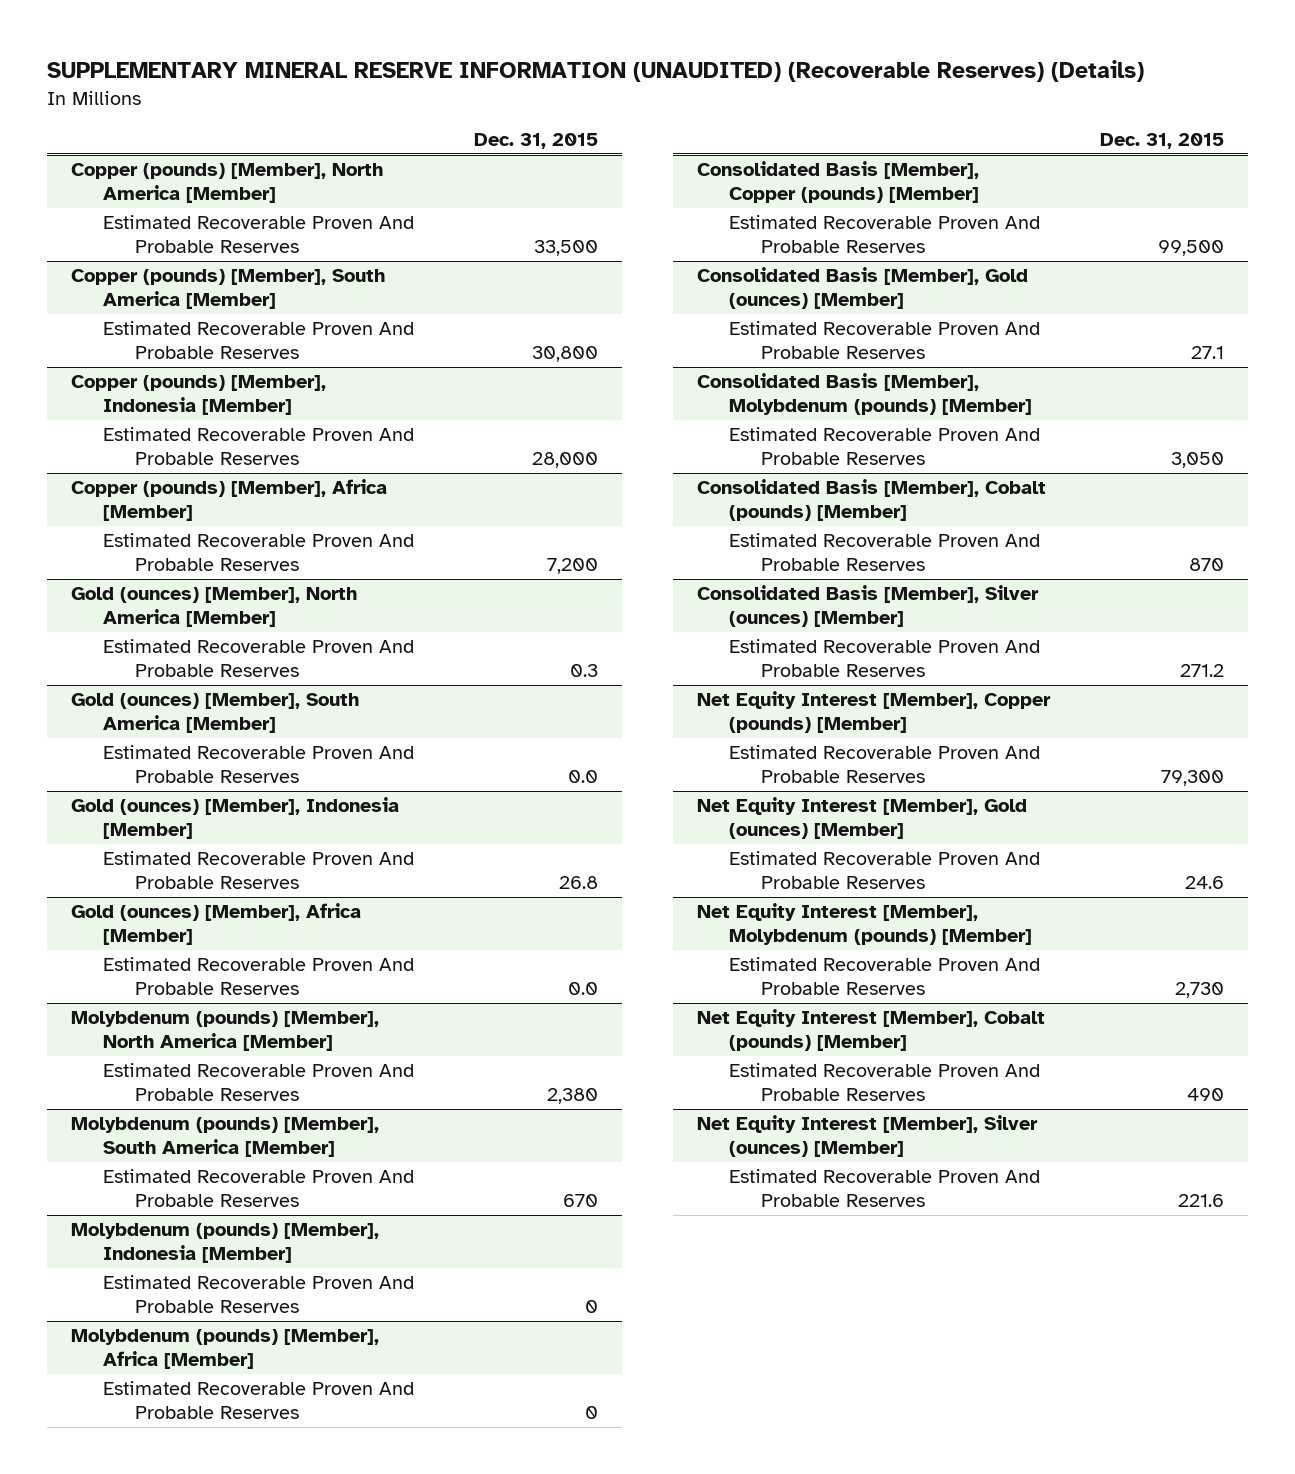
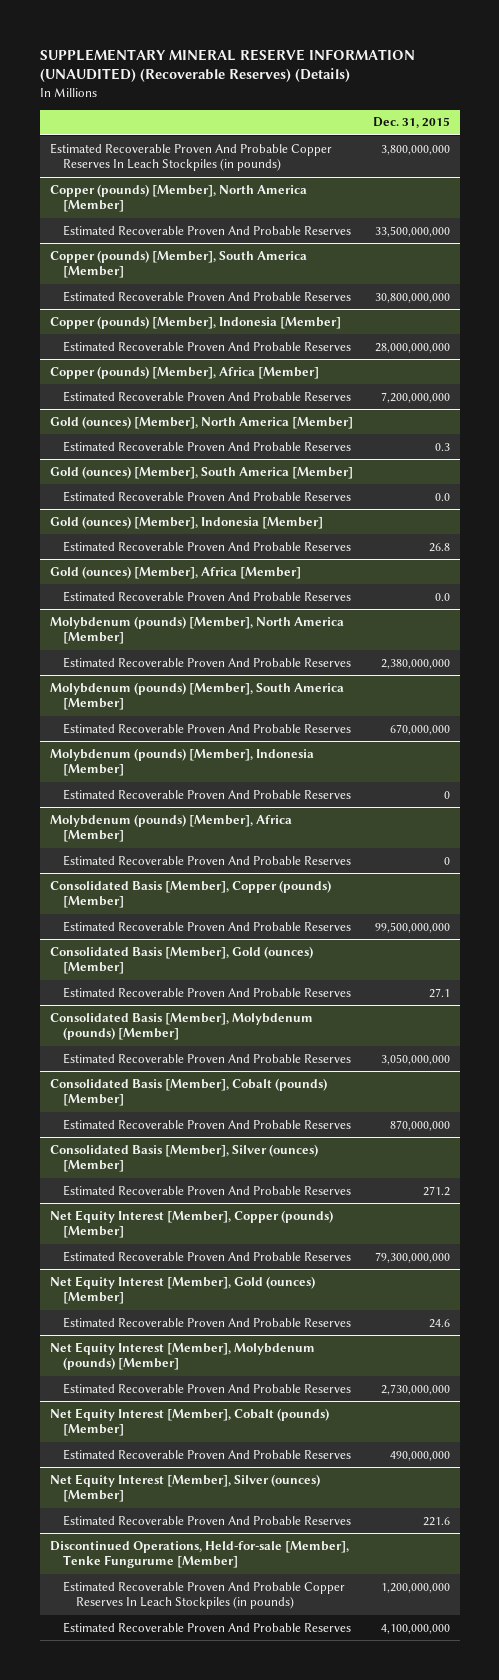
+ Estimated Recoverable Proven And Probable Copper Reserves In Leach Stockpiles (in pounds) | 3,800,000,000
@ Copper (pounds) [Member], North America [Member]
- Estimated Recoverable Proven And Probable Reserves | 33,500
+ Estimated Recoverable Proven And Probable Reserves | 33,500,000,000
@ Copper (pounds) [Member], South America [Member]
- Estimated Recoverable Proven And Probable Reserves | 30,800
+ Estimated Recoverable Proven And Probable Reserves | 30,800,000,000
@ Copper (pounds) [Member], Indonesia [Member]
- Estimated Recoverable Proven And Probable Reserves | 28,000
+ Estimated Recoverable Proven And Probable Reserves | 28,000,000,000
@ Copper (pounds) [Member], Africa [Member]
- Estimated Recoverable Proven And Probable Reserves | 7,200
+ Estimated Recoverable Proven And Probable Reserves | 7,200,000,000
@ Molybdenum (pounds) [Member], North America [Member]
- Estimated Recoverable Proven And Probable Reserves | 2,380
+ Estimated Recoverable Proven And Probable Reserves | 2,380,000,000
@ Molybdenum (pounds) [Member], South America [Member]
- Estimated Recoverable Proven And Probable Reserves | 670
+ Estimated Recoverable Proven And Probable Reserves | 670,000,000
@ Consolidated Basis [Member], Copper (pounds) [Member]
- Estimated Recoverable Proven And Probable Reserves | 99,500
+ Estimated Recoverable Proven And Probable Reserves | 99,500,000,000
@ Consolidated Basis [Member], Molybdenum (pounds) [Member]
- Estimated Recoverable Proven And Probable Reserves | 3,050
+ Estimated Recoverable Proven And Probable Reserves | 3,050,000,000
@ Consolidated Basis [Member], Cobalt (pounds) [Member]
- Estimated Recoverable Proven And Probable Reserves | 870
+ Estimated Recoverable Proven And Probable Reserves | 870,000,000
@ Net Equity Interest [Member], Copper (pounds) [Member]
- Estimated Recoverable Proven And Probable Reserves | 79,300
+ Estimated Recoverable Proven And Probable Reserves | 79,300,000,000
@ Net Equity Interest [Member], Molybdenum (pounds) [Member]
- Estimated Recoverable Proven And Probable Reserves | 2,730
+ Estimated Recoverable Proven And Probable Reserves | 2,730,000,000
@ Net Equity Interest [Member], Cobalt (pounds) [Member]
- Estimated Recoverable Proven And Probable Reserves | 490
+ Estimated Recoverable Proven And Probable Reserves | 490,000,000
+ Discontinued Operations, Held-for-sale [Member], Tenke Fungurume [Member]
+ Estimated Recoverable Proven And Probable Copper Reserves In Leach Stockpiles (in pounds) | 1,200,000,000
+ Estimated Recoverable Proven And Probable Reserves | 4,100,000,000

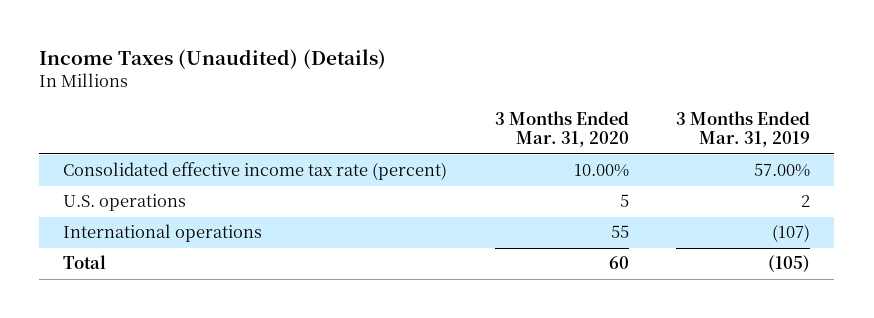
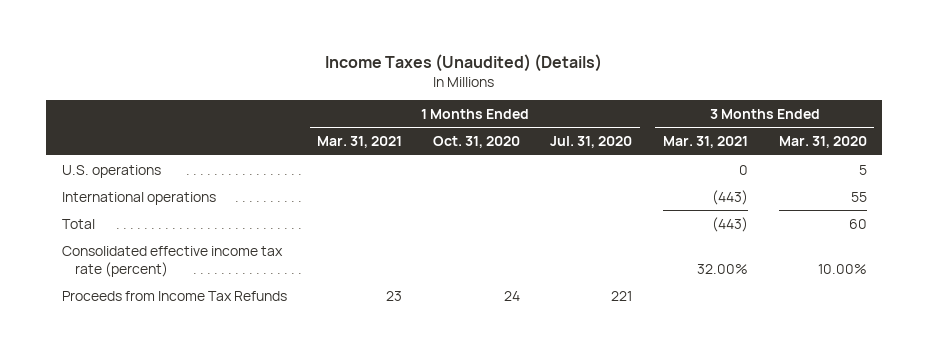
- | 3 Months Ended Mar. 31, 2020 | 3 Months Ended Mar. 31, 2019
+ | 1 Months Ended Mar. 31, 2021 | 1 Months Ended Oct. 31, 2020 | 1 Months Ended Jul. 31, 2020 | 3 Months Ended Mar. 31, 2021 | 3 Months Ended Mar. 31, 2020
moved down: Consolidated effective income tax rate (percent) | | | | 32.00% | 10.00%
+ Proceeds from Income Tax Refunds | 23 | 24 | 221 | |

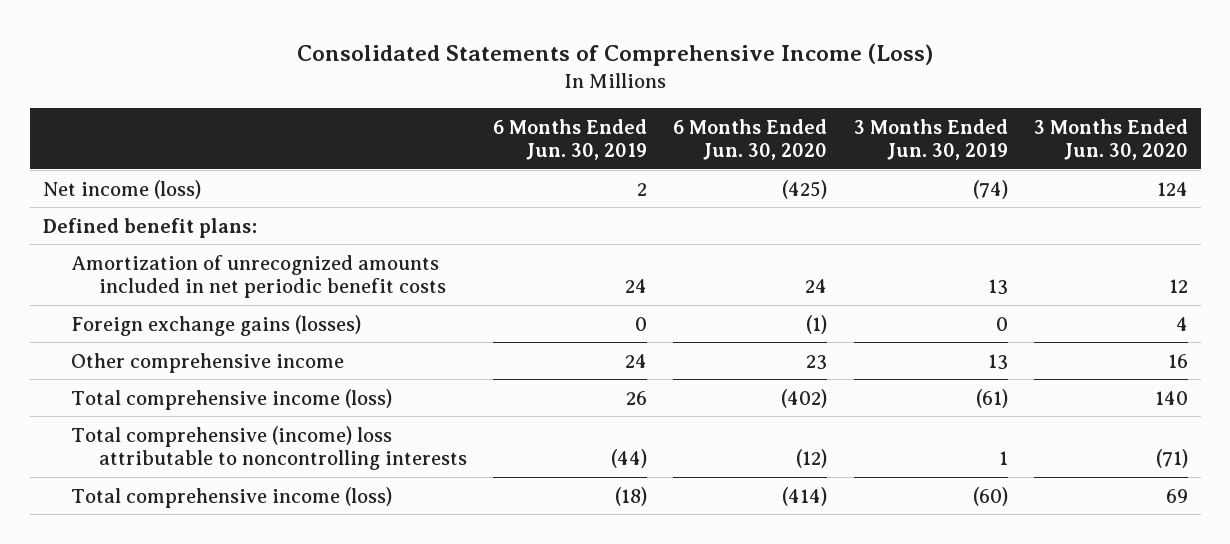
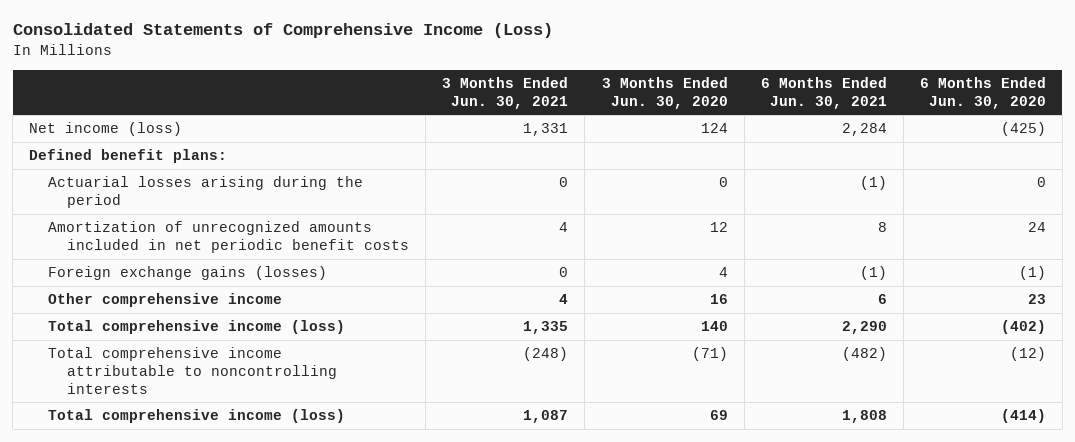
- | 6 Months Ended Jun. 30, 2019 | 6 Months Ended Jun. 30, 2020 | 3 Months Ended Jun. 30, 2019 | 3 Months Ended Jun. 30, 2020
+ | 3 Months Ended Jun. 30, 2021 | 3 Months Ended Jun. 30, 2020 | 6 Months Ended Jun. 30, 2021 | 6 Months Ended Jun. 30, 2020
+ Actuarial losses arising during the period | 0 | 0 | (1) | 0
- Total comprehensive (income) loss attributable to noncontrolling interests | (44) | (12) | 1 | (71)
+ Total comprehensive income attributable to noncontrolling interests | (248) | (71) | (482) | (12)

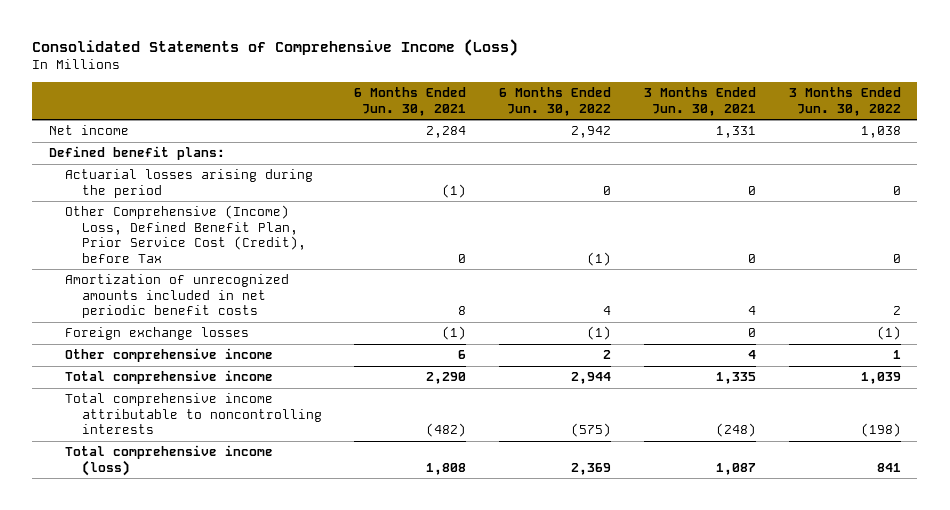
- | 3 Months Ended Jun. 30, 2021 | 3 Months Ended Jun. 30, 2020 | 6 Months Ended Jun. 30, 2021 | 6 Months Ended Jun. 30, 2020
+ | 6 Months Ended Jun. 30, 2021 | 6 Months Ended Jun. 30, 2022 | 3 Months Ended Jun. 30, 2021 | 3 Months Ended Jun. 30, 2022
- Net income (loss) | 1,331 | 124 | 2,284 | (425)
+ Net income | 2,284 | 2,942 | 1,331 | 1,038
+ Other Comprehensive (Income) Loss, Defined Benefit Plan, Prior Service Cost (Credit), before Tax | 0 | (1) | 0 | 0
- Foreign exchange gains (losses) | 0 | 4 | (1) | (1)
+ Foreign exchange losses | (1) | (1) | 0 | (1)
- Total comprehensive income (loss) | 1,335 | 140 | 2,290 | (402)
+ Total comprehensive income | 2,290 | 2,944 | 1,335 | 1,039

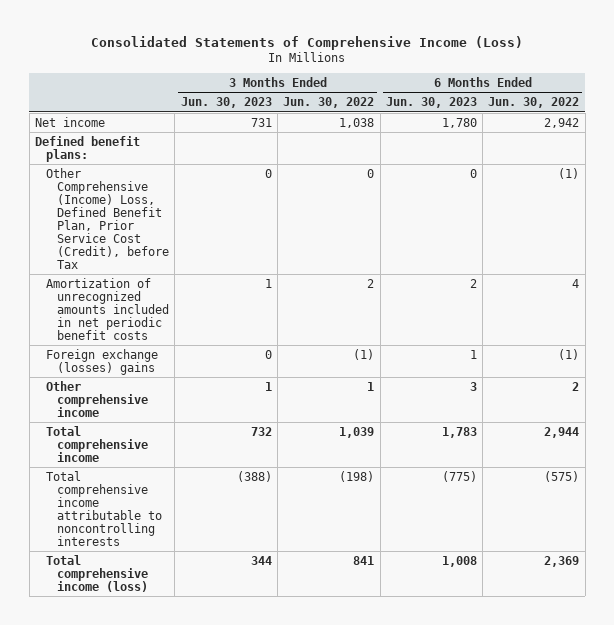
- | 6 Months Ended Jun. 30, 2021 | 6 Months Ended Jun. 30, 2022 | 3 Months Ended Jun. 30, 2021 | 3 Months Ended Jun. 30, 2022
+ | 3 Months Ended Jun. 30, 2023 | 3 Months Ended Jun. 30, 2022 | 6 Months Ended Jun. 30, 2023 | 6 Months Ended Jun. 30, 2022
- Actuarial losses arising during the period | (1) | 0 | 0 | 0
- Foreign exchange losses | (1) | (1) | 0 | (1)
+ Foreign exchange (losses) gains | 0 | (1) | 1 | (1)

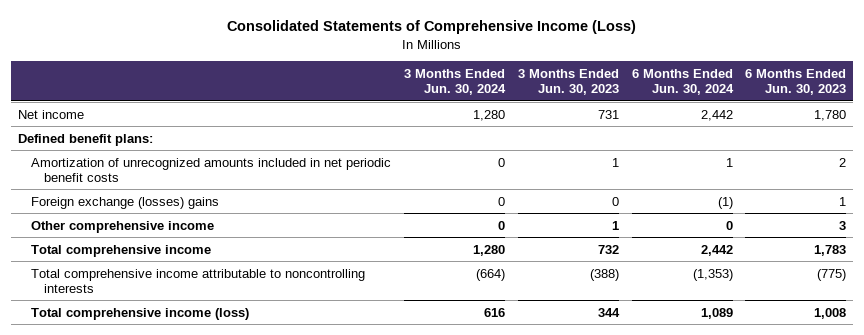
- | 3 Months Ended Jun. 30, 2023 | 3 Months Ended Jun. 30, 2022 | 6 Months Ended Jun. 30, 2023 | 6 Months Ended Jun. 30, 2022
+ | 3 Months Ended Jun. 30, 2024 | 3 Months Ended Jun. 30, 2023 | 6 Months Ended Jun. 30, 2024 | 6 Months Ended Jun. 30, 2023
- Other Comprehensive (Income) Loss, Defined Benefit Plan, Prior Service Cost (Credit), before Tax | 0 | 0 | 0 | (1)

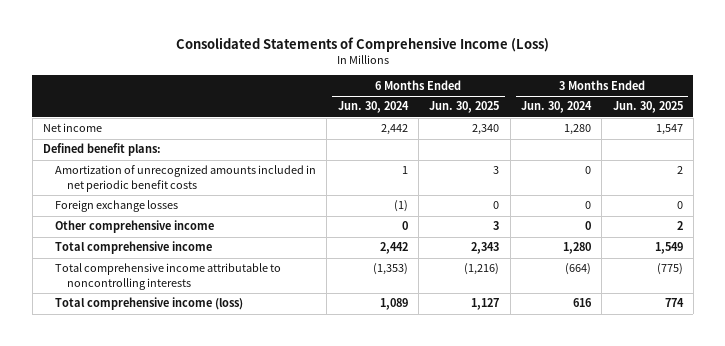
- | 3 Months Ended Jun. 30, 2024 | 3 Months Ended Jun. 30, 2023 | 6 Months Ended Jun. 30, 2024 | 6 Months Ended Jun. 30, 2023
+ | 6 Months Ended Jun. 30, 2024 | 6 Months Ended Jun. 30, 2025 | 3 Months Ended Jun. 30, 2024 | 3 Months Ended Jun. 30, 2025
- Foreign exchange (losses) gains | 0 | 0 | (1) | 1
+ Foreign exchange losses | (1) | 0 | 0 | 0

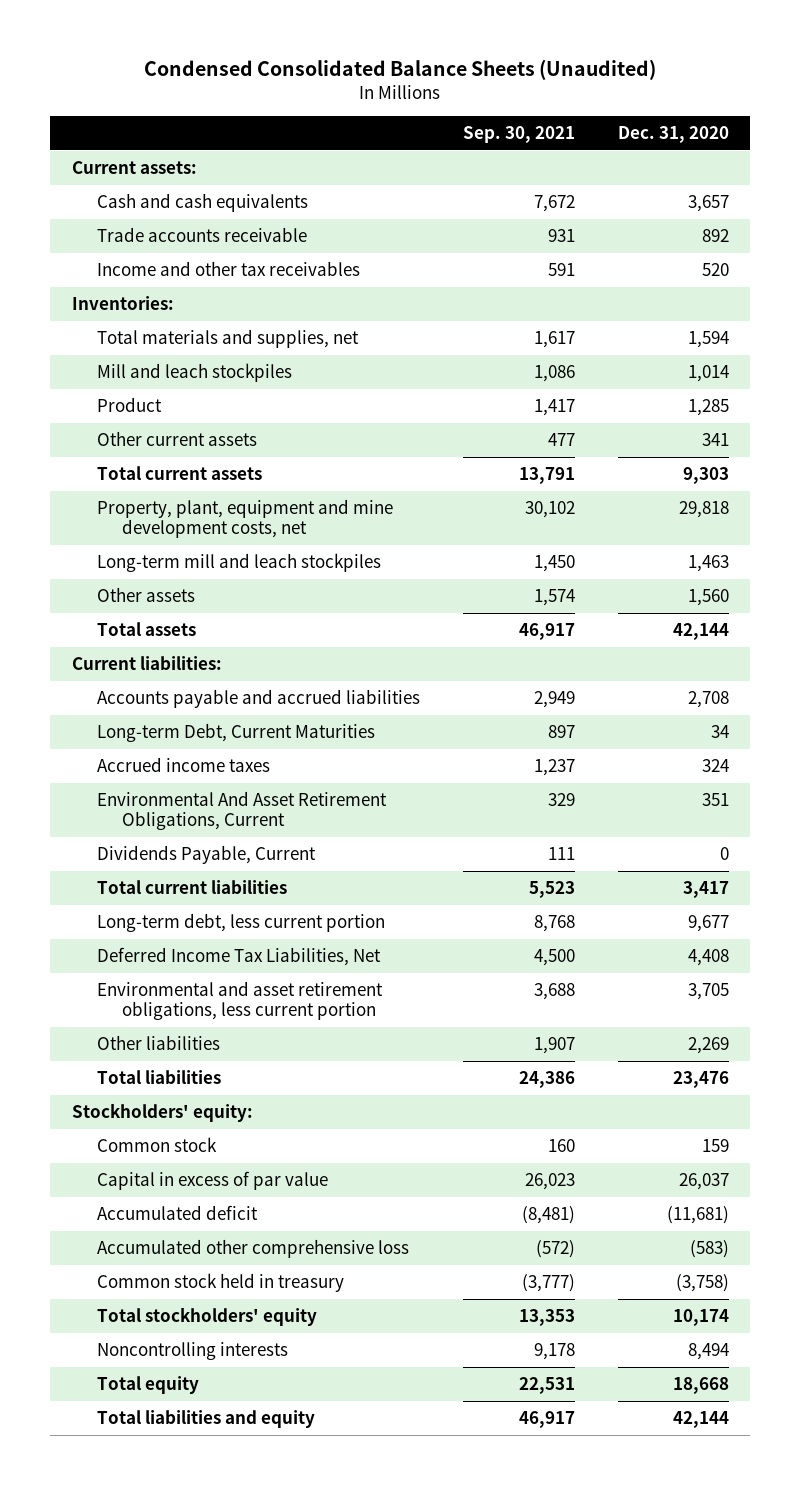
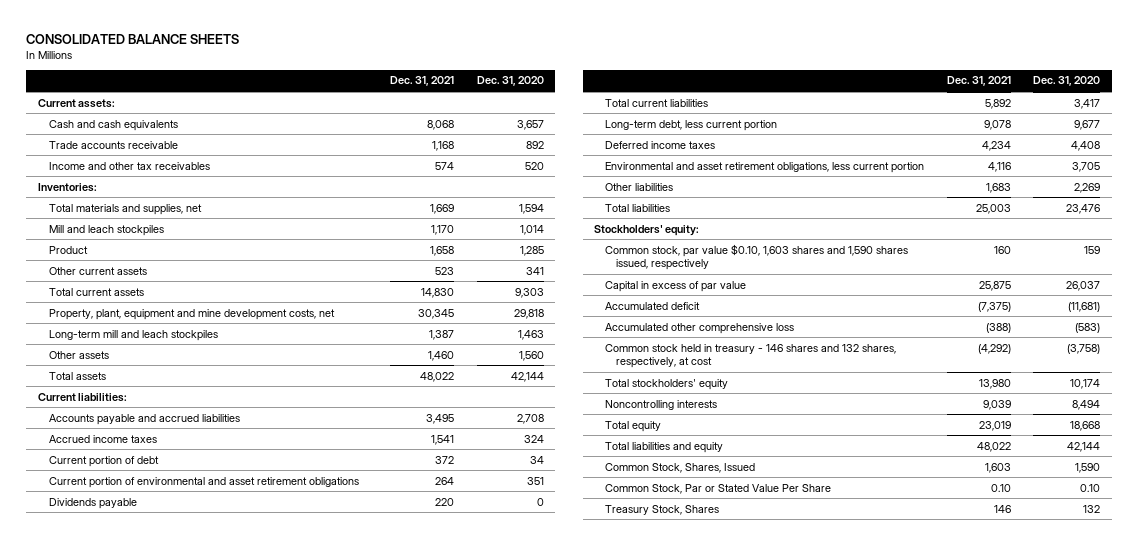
- Condensed Consolidated Balance Sheets (Unaudited)
+ CONSOLIDATED BALANCE SHEETS
- | Sep. 30, 2021 | Dec. 31, 2020
+ | Dec. 31, 2021 | Dec. 31, 2020
- Long-term Debt, Current Maturities | 897 | 34
- Environmental And Asset Retirement Obligations, Current | 329 | 351
- Dividends Payable, Current | 111 | 0
+ Current portion of debt | 372 | 34
+ Current portion of environmental and asset retirement obligations | 264 | 351
+ Dividends payable | 220 | 0
- Deferred Income Tax Liabilities, Net | 4,500 | 4,408
+ Deferred income taxes | 4,234 | 4,408
- Common stock | 160 | 159
+ Common stock, par value $0.10, 1,603 shares and 1,590 shares issued, respectively | 160 | 159
- Common stock held in treasury | (3,777) | (3,758)
+ Common stock held in treasury - 146 shares and 132 shares, respectively, at cost | (4,292) | (3,758)
+ Common Stock, Shares, Issued | 1,603 | 1,590
+ Common Stock, Par or Stated Value Per Share | 0.10 | 0.10
+ Treasury Stock, Shares | 146 | 132

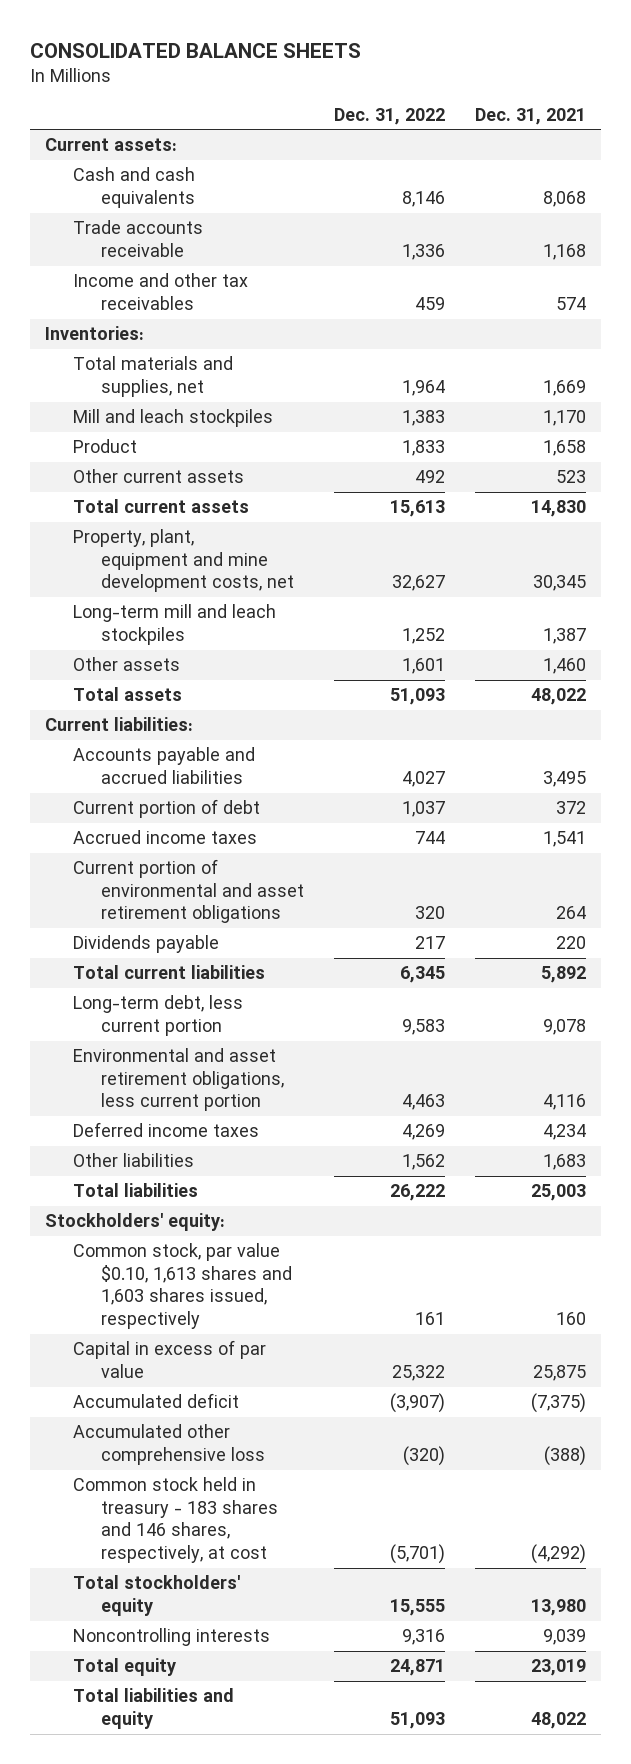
- | Dec. 31, 2021 | Dec. 31, 2020
+ | Dec. 31, 2022 | Dec. 31, 2021
moved down: Accrued income taxes | 744 | 1,541
moved down: Deferred income taxes | 4,269 | 4,234
- Common stock, par value $0.10, 1,603 shares and 1,590 shares issued, respectively | 160 | 159
+ Common stock, par value $0.10, 1,613 shares and 1,603 shares issued, respectively | 161 | 160
- Common stock held in treasury - 146 shares and 132 shares, respectively, at cost | (4,292) | (3,758)
+ Common stock held in treasury - 183 shares and 146 shares, respectively, at cost | (5,701) | (4,292)
- Common Stock, Shares, Issued | 1,603 | 1,590
- Common Stock, Par or Stated Value Per Share | 0.10 | 0.10
- Treasury Stock, Shares | 146 | 132

